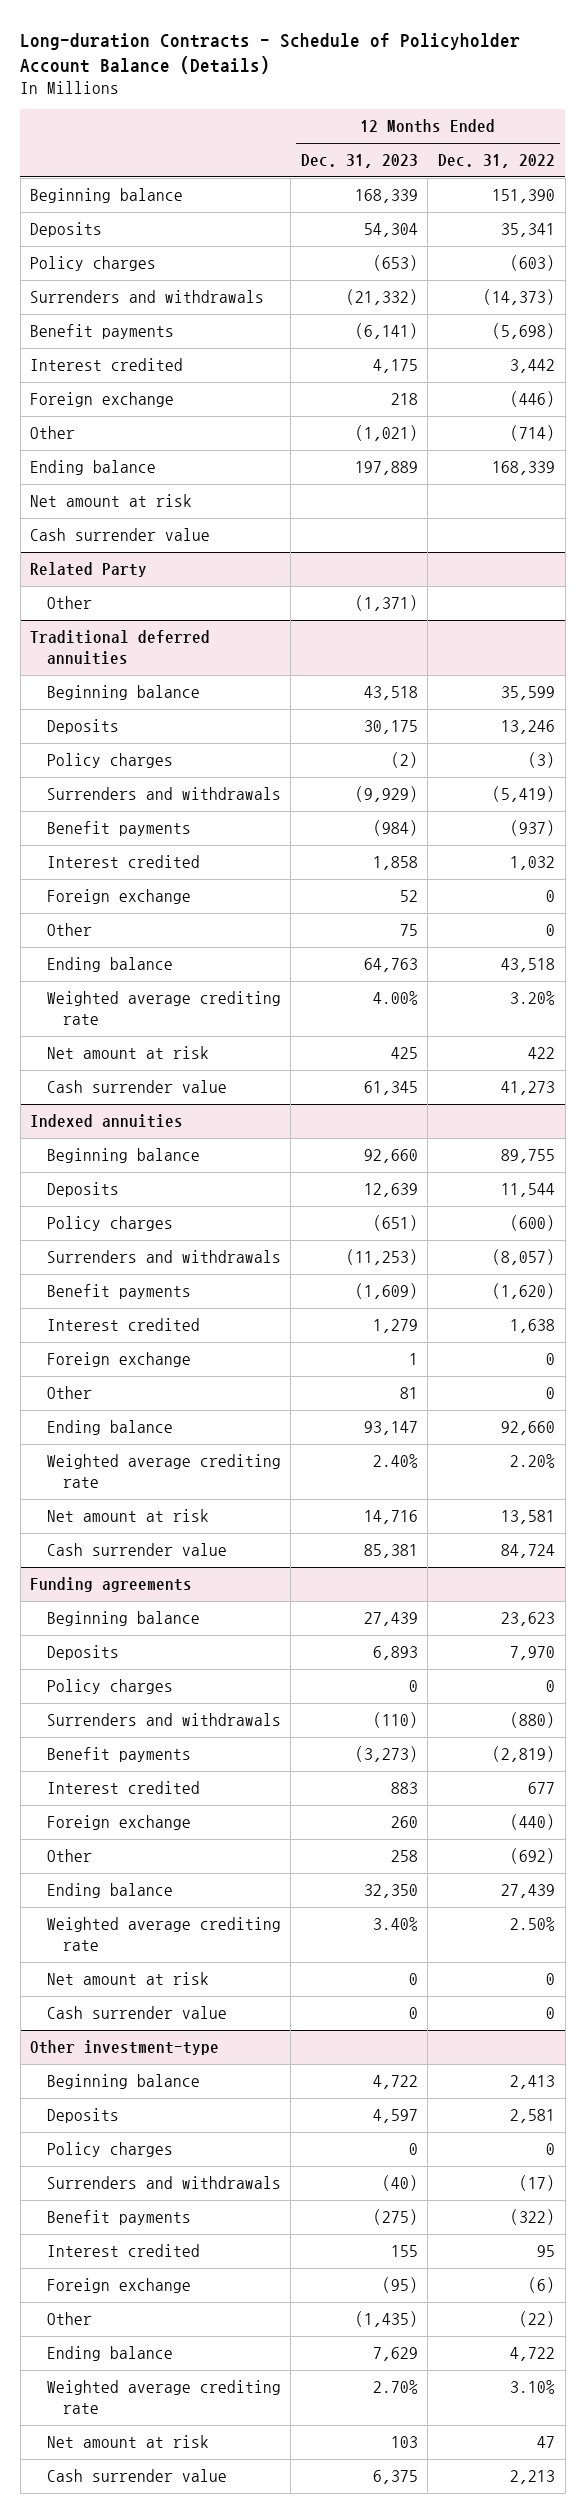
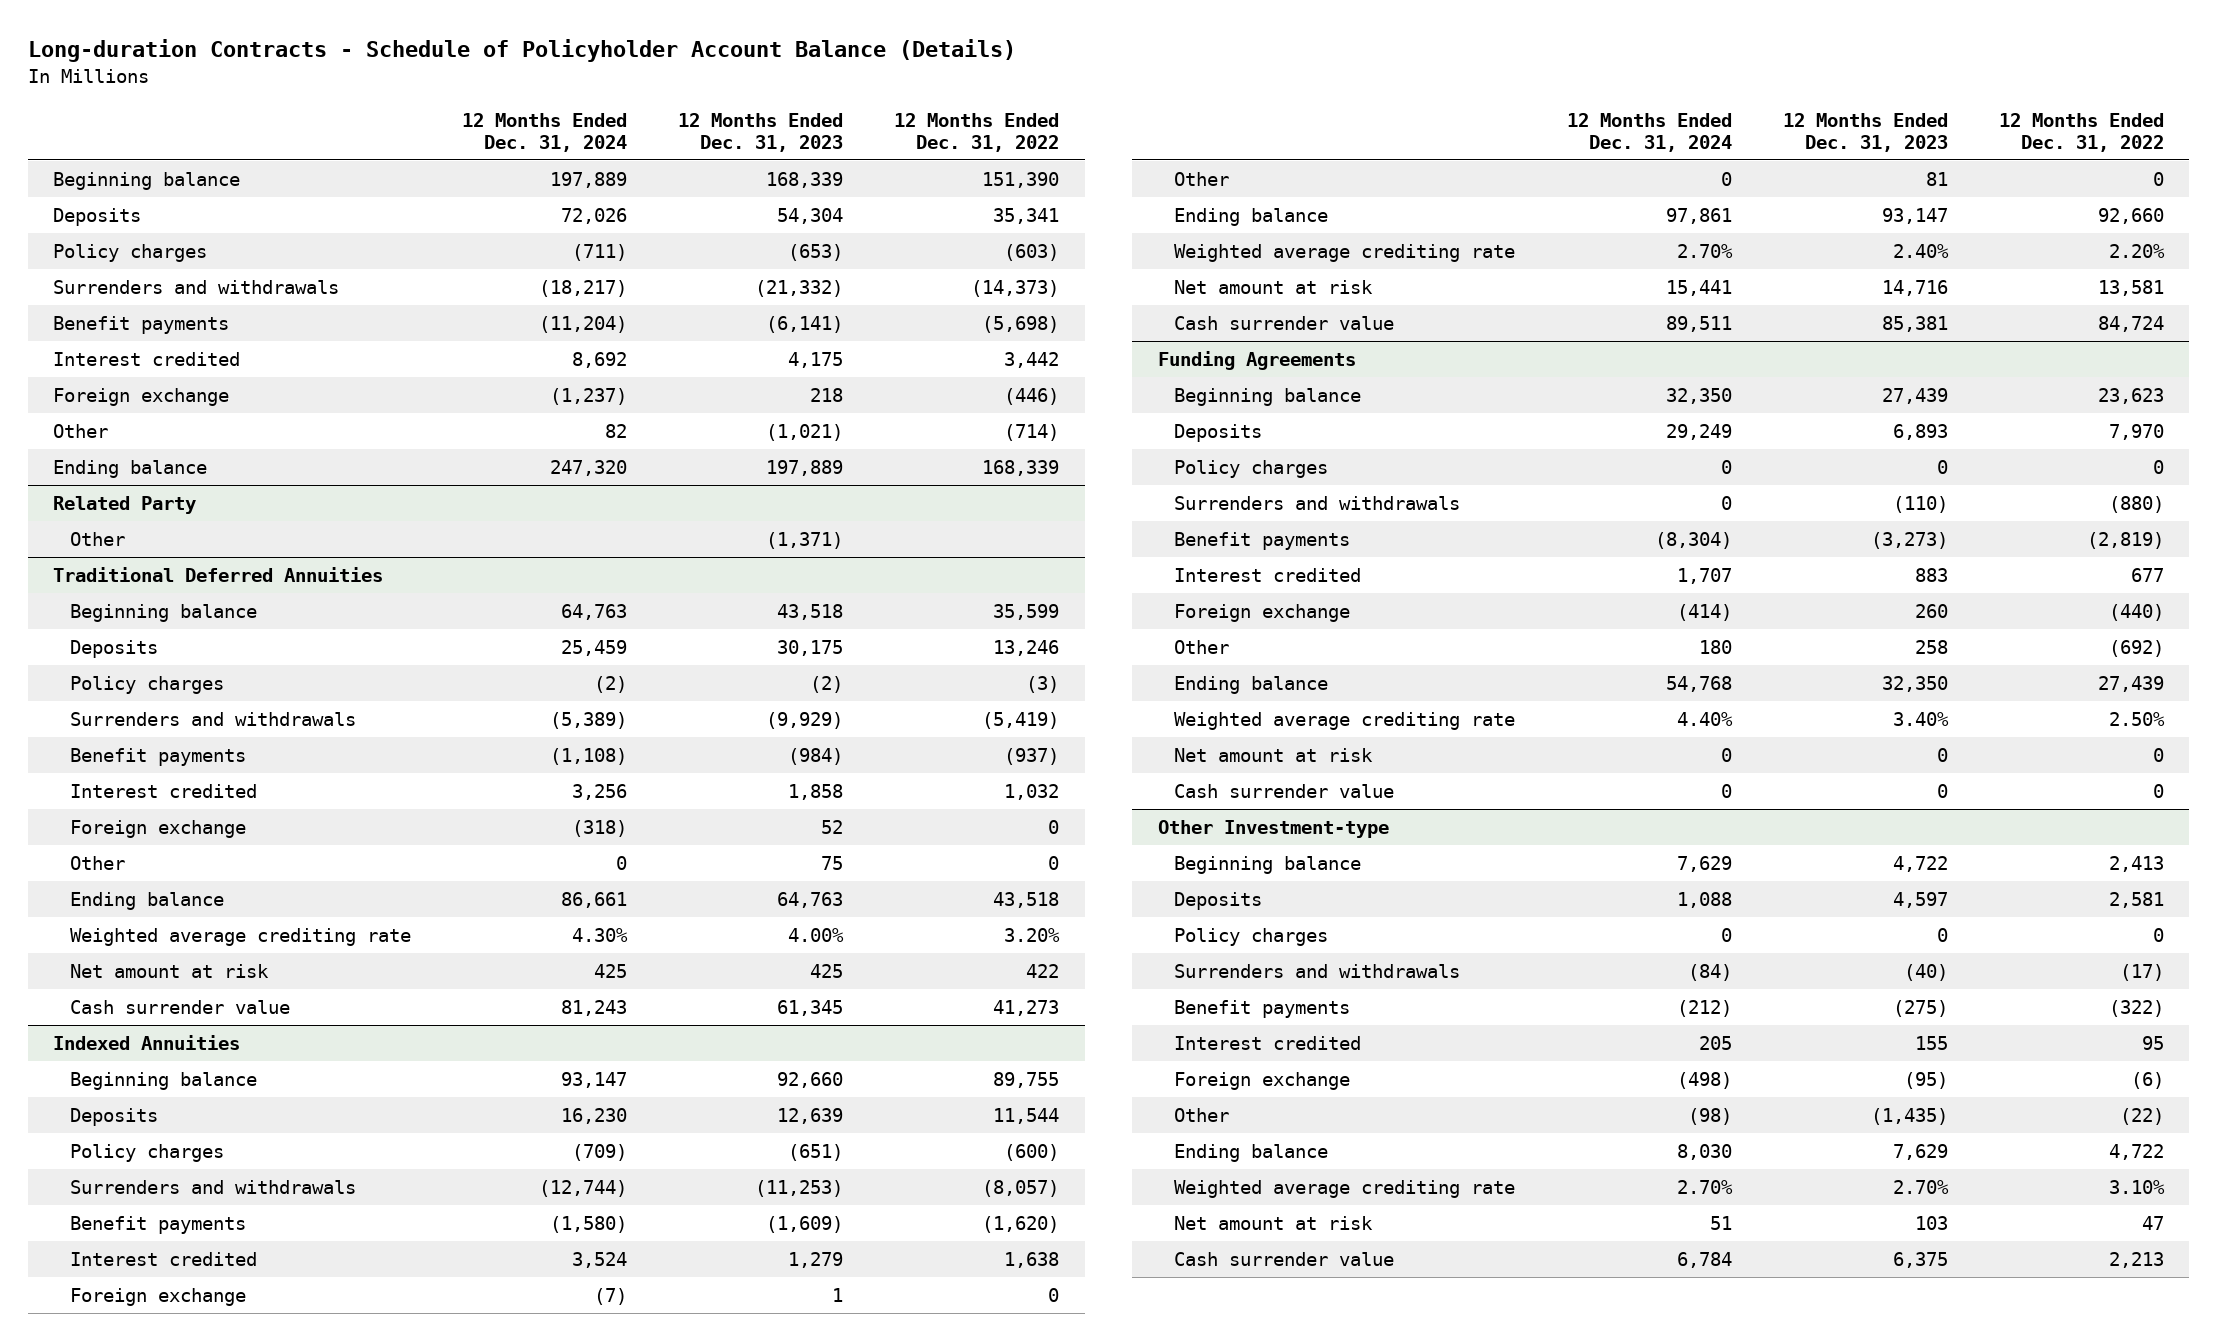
- | 12 Months Ended Dec. 31, 2023 | 12 Months Ended Dec. 31, 2022
+ | 12 Months Ended Dec. 31, 2024 | 12 Months Ended Dec. 31, 2023 | 12 Months Ended Dec. 31, 2022
- Net amount at risk
- Cash surrender value
- Traditional deferred annuities
+ Traditional Deferred Annuities
- Indexed annuities
+ Indexed Annuities
- Funding agreements
+ Funding Agreements
- Other investment-type
+ Other Investment-type

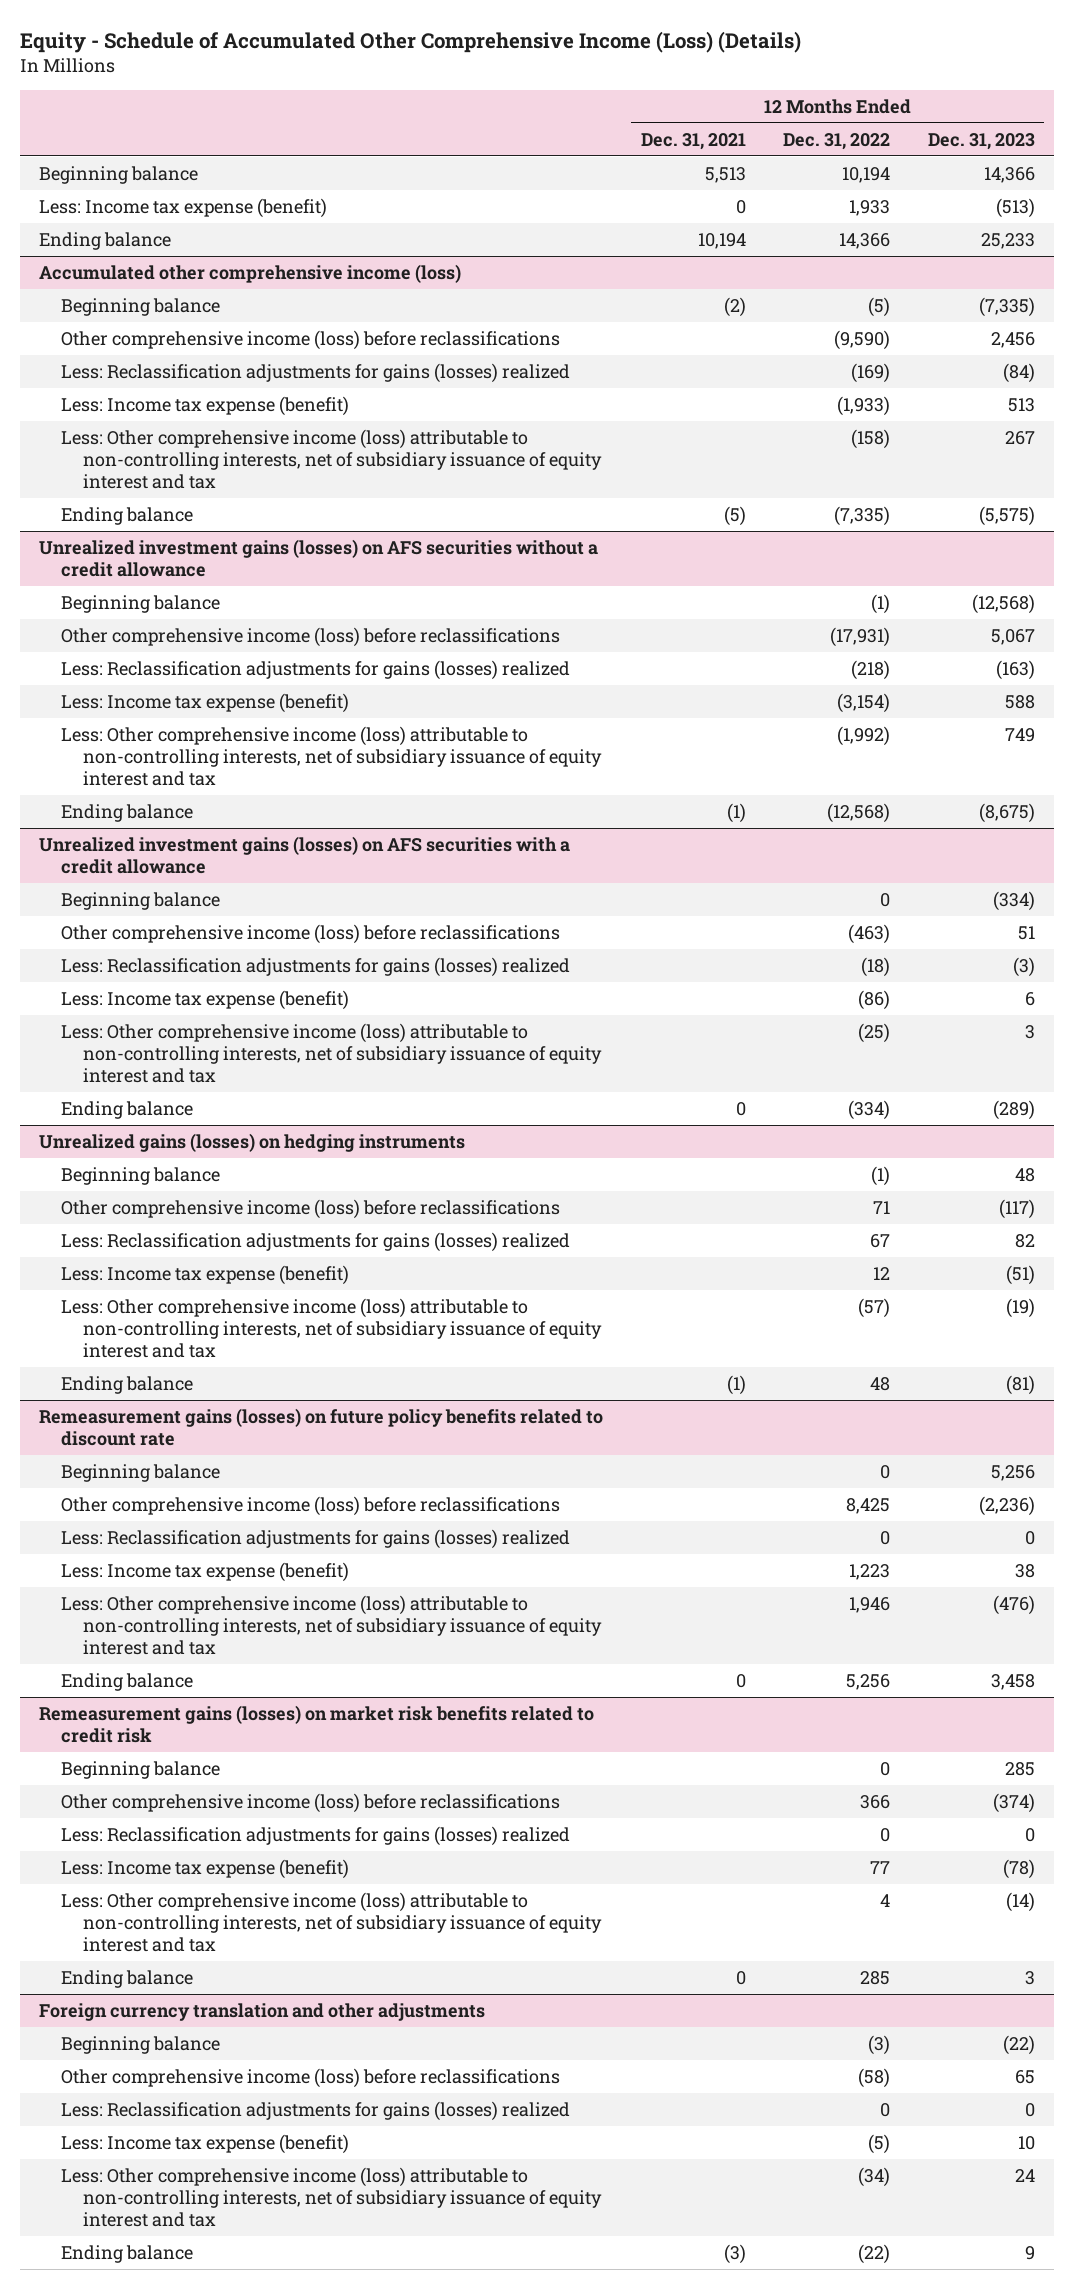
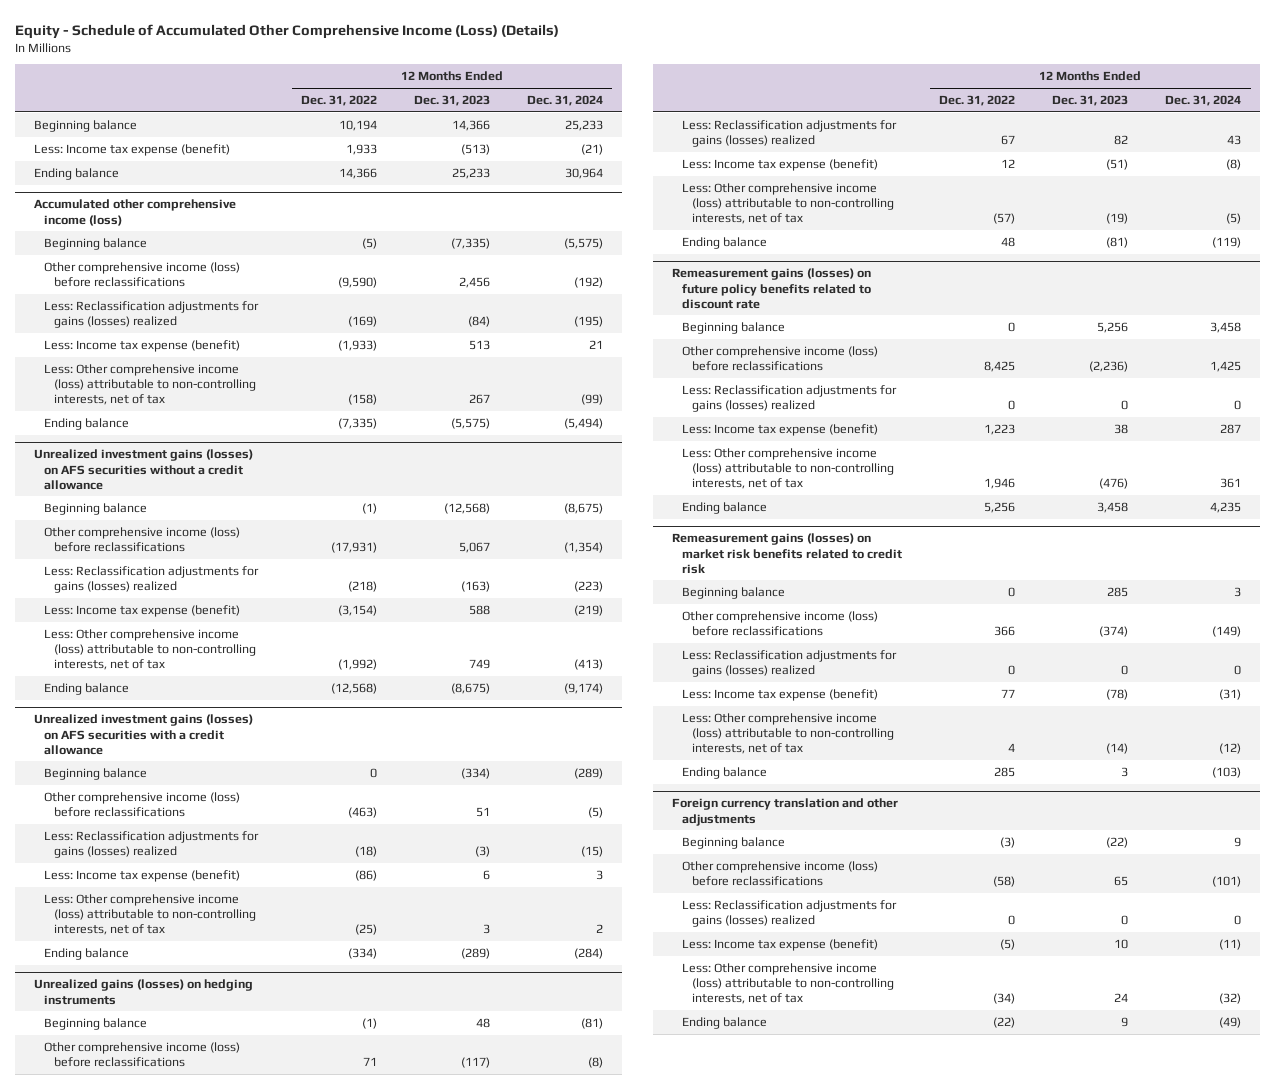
- | 12 Months Ended Dec. 31, 2021 | 12 Months Ended Dec. 31, 2022 | 12 Months Ended Dec. 31, 2023
+ | 12 Months Ended Dec. 31, 2022 | 12 Months Ended Dec. 31, 2023 | 12 Months Ended Dec. 31, 2024
@ Accumulated other comprehensive income (loss)
- Less: Other comprehensive income (loss) attributable to non-controlling interests, net of subsidiary issuance of equity interest and tax | | (158) | 267
+ Less: Other comprehensive income (loss) attributable to non-controlling interests, net of tax | (158) | 267 | (99)
@ Unrealized investment gains (losses) on AFS securities without a credit allowance
- Less: Other comprehensive income (loss) attributable to non-controlling interests, net of subsidiary issuance of equity interest and tax | | (1,992) | 749
+ Less: Other comprehensive income (loss) attributable to non-controlling interests, net of tax | (1,992) | 749 | (413)
@ Unrealized investment gains (losses) on AFS securities with a credit allowance
- Less: Other comprehensive income (loss) attributable to non-controlling interests, net of subsidiary issuance of equity interest and tax | | (25) | 3
+ Less: Other comprehensive income (loss) attributable to non-controlling interests, net of tax | (25) | 3 | 2
@ Unrealized gains (losses) on hedging instruments
- Less: Other comprehensive income (loss) attributable to non-controlling interests, net of subsidiary issuance of equity interest and tax | | (57) | (19)
+ Less: Other comprehensive income (loss) attributable to non-controlling interests, net of tax | (57) | (19) | (5)
@ Remeasurement gains (losses) on future policy benefits related to discount rate
- Less: Other comprehensive income (loss) attributable to non-controlling interests, net of subsidiary issuance of equity interest and tax | | 1,946 | (476)
+ Less: Other comprehensive income (loss) attributable to non-controlling interests, net of tax | 1,946 | (476) | 361
@ Remeasurement gains (losses) on market risk benefits related to credit risk
- Less: Other comprehensive income (loss) attributable to non-controlling interests, net of subsidiary issuance of equity interest and tax | | 4 | (14)
+ Less: Other comprehensive income (loss) attributable to non-controlling interests, net of tax | 4 | (14) | (12)
@ Foreign currency translation and other adjustments
- Less: Other comprehensive income (loss) attributable to non-controlling interests, net of subsidiary issuance of equity interest and tax | | (34) | 24
+ Less: Other comprehensive income (loss) attributable to non-controlling interests, net of tax | (34) | 24 | (32)

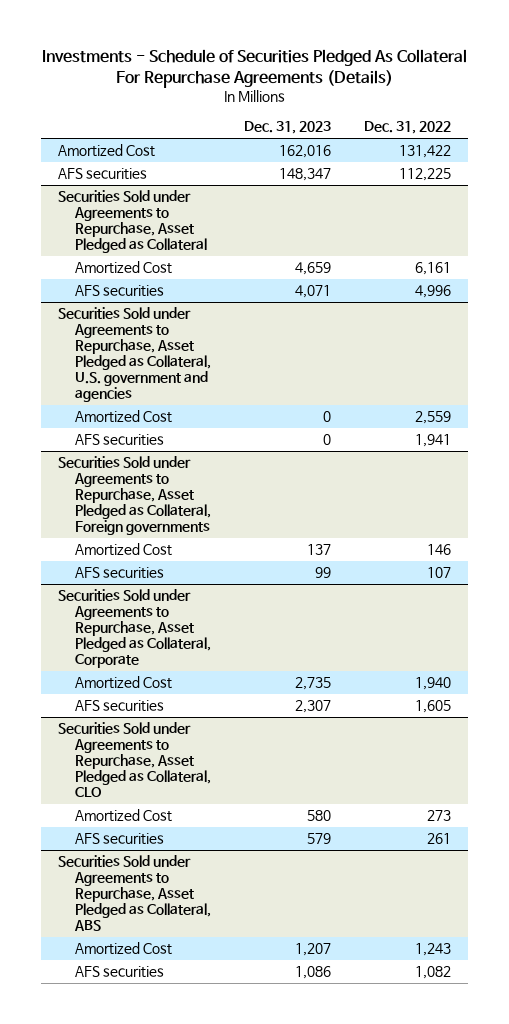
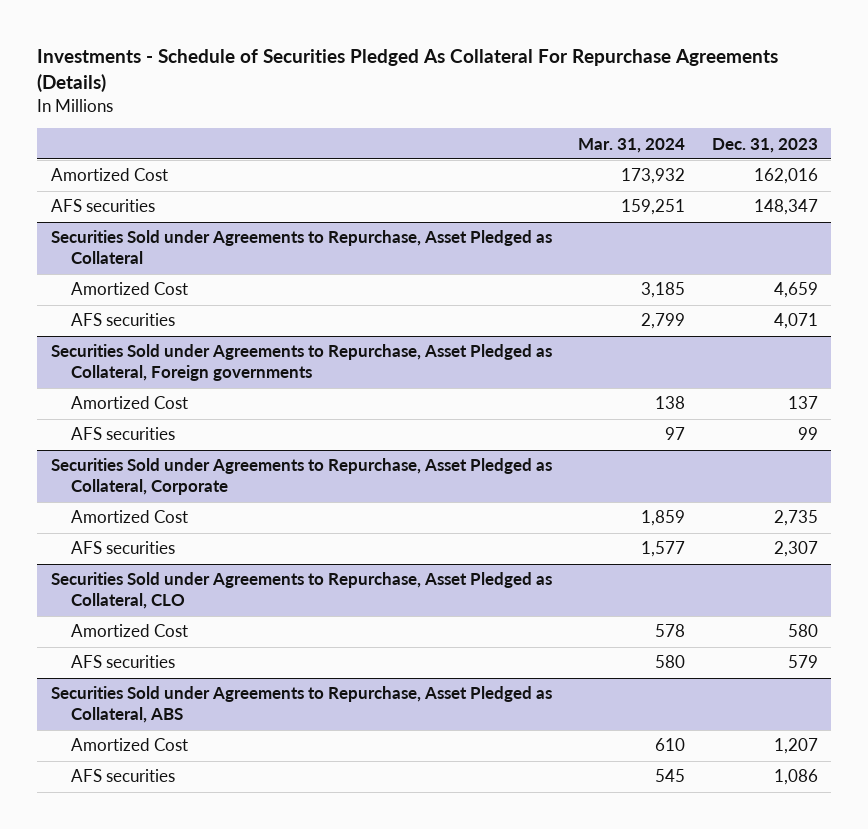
- | Dec. 31, 2023 | Dec. 31, 2022
+ | Mar. 31, 2024 | Dec. 31, 2023
- Securities Sold under Agreements to Repurchase, Asset Pledged as Collateral, U.S. government and agencies
- Amortized Cost | 0 | 2,559
- AFS securities | 0 | 1,941

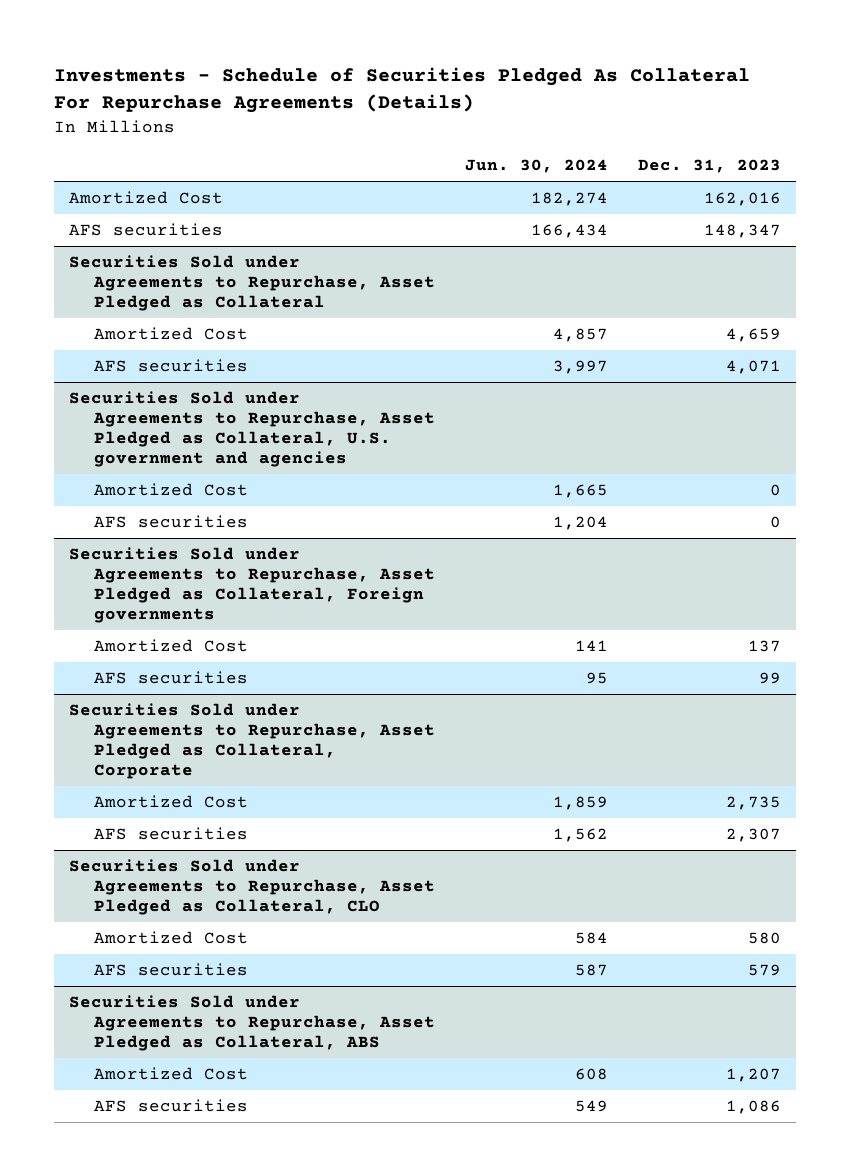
- | Mar. 31, 2024 | Dec. 31, 2023
+ | Jun. 30, 2024 | Dec. 31, 2023
+ Securities Sold under Agreements to Repurchase, Asset Pledged as Collateral, U.S. government and agencies
+ Amortized Cost | 1,665 | 0
+ AFS securities | 1,204 | 0

